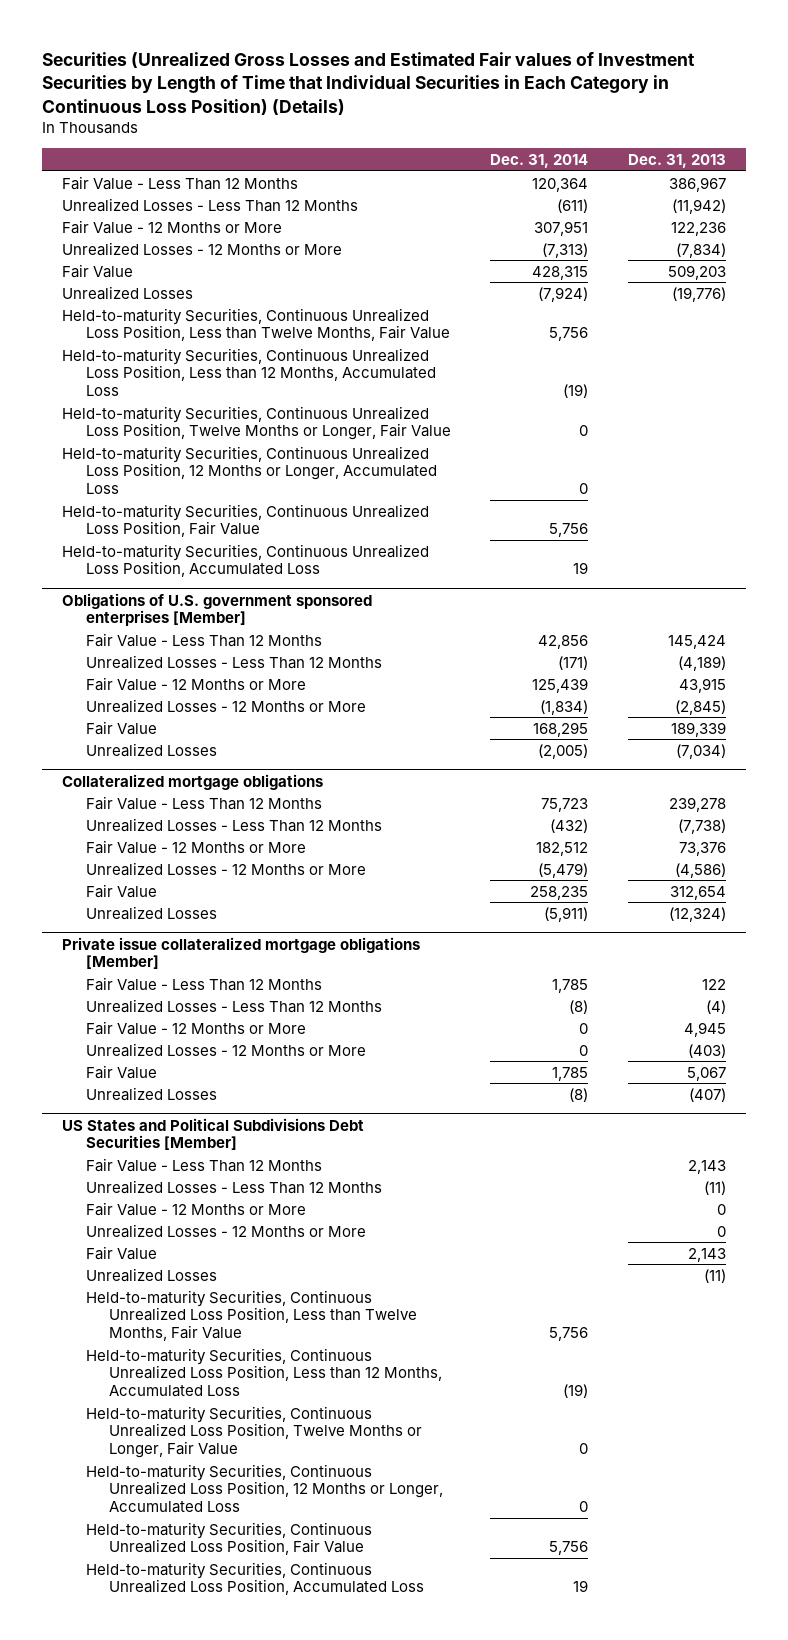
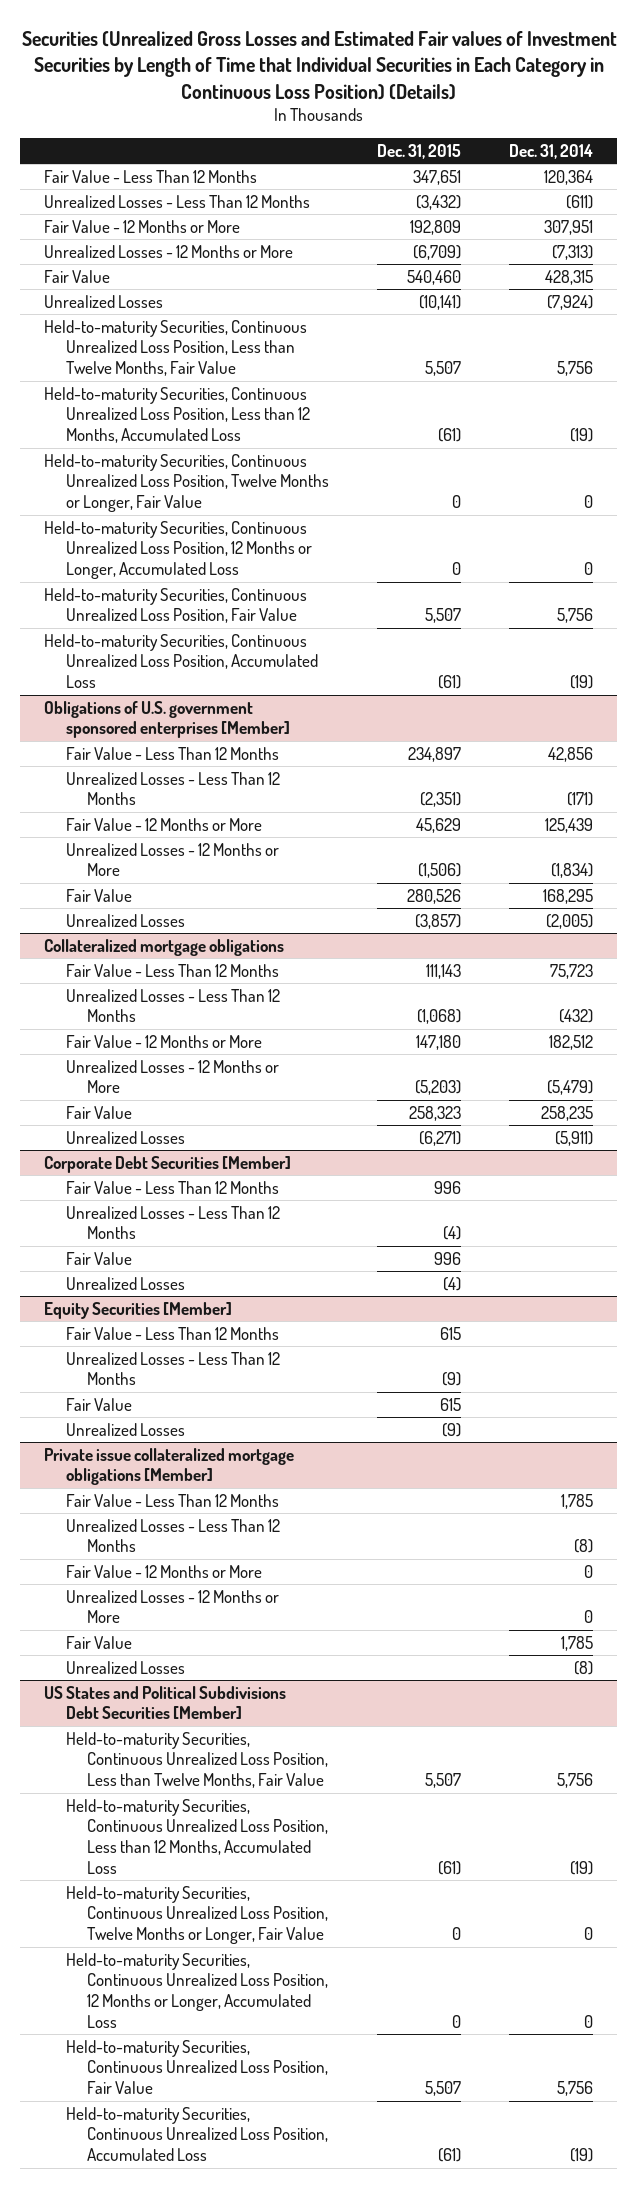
- | Dec. 31, 2014 | Dec. 31, 2013
+ | Dec. 31, 2015 | Dec. 31, 2014
- Held-to-maturity Securities, Continuous Unrealized Loss Position, Accumulated Loss | 19 |
+ Held-to-maturity Securities, Continuous Unrealized Loss Position, Accumulated Loss | (61) | (19)
+ Corporate Debt Securities [Member]
+ Fair Value - Less Than 12 Months | 996 |
+ Unrealized Losses - Less Than 12 Months | (4) |
+ Fair Value | 996 |
+ Unrealized Losses | (4) |
+ Equity Securities [Member]
+ Fair Value - Less Than 12 Months | 615 |
+ Unrealized Losses - Less Than 12 Months | (9) |
+ Fair Value | 615 |
+ Unrealized Losses | (9) |
@ US States and Political Subdivisions Debt Securities [Member]
- Fair Value - Less Than 12 Months | | 2,143
- Unrealized Losses - Less Than 12 Months | | (11)
- Fair Value - 12 Months or More | | 0
- Unrealized Losses - 12 Months or More | | 0
- Fair Value | | 2,143
- Unrealized Losses | | (11)
- Held-to-maturity Securities, Continuous Unrealized Loss Position, Accumulated Loss | 19 |
+ Held-to-maturity Securities, Continuous Unrealized Loss Position, Accumulated Loss | (61) | (19)

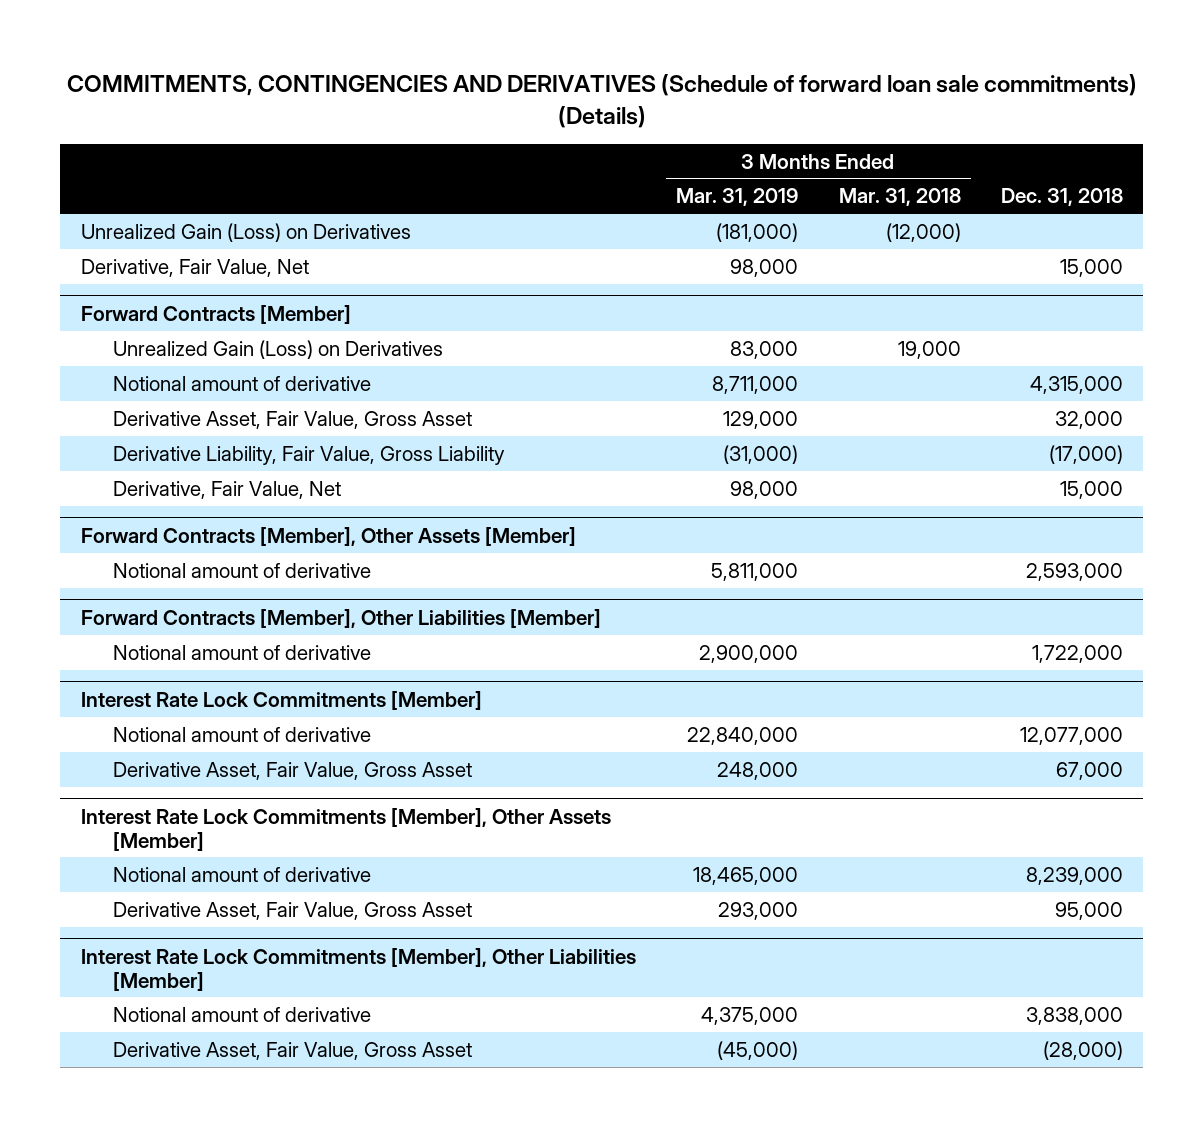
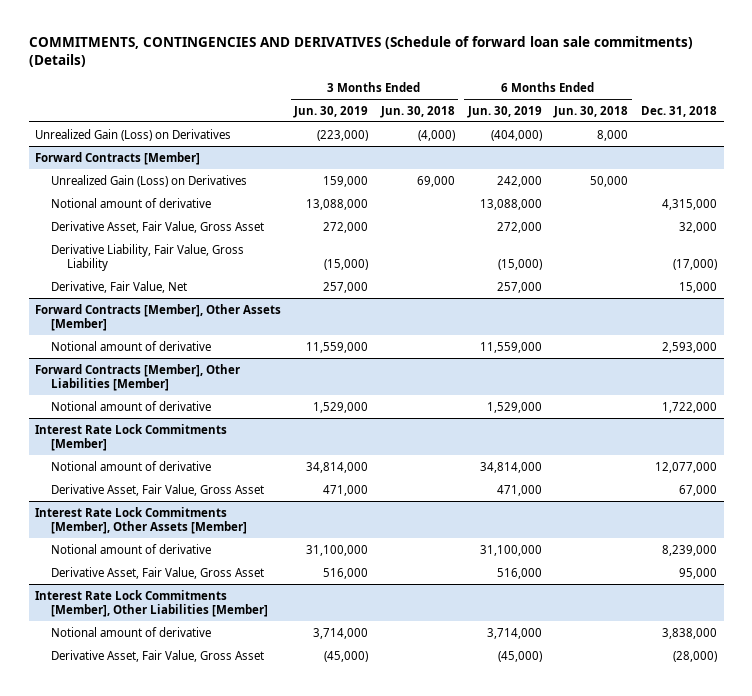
- | 3 Months Ended Mar. 31, 2019 | 3 Months Ended Mar. 31, 2018 | Dec. 31, 2018
+ | 3 Months Ended Jun. 30, 2019 | 3 Months Ended Jun. 30, 2018 | 6 Months Ended Jun. 30, 2019 | 6 Months Ended Jun. 30, 2018 | Dec. 31, 2018
- Derivative, Fair Value, Net | 98,000 | | 15,000

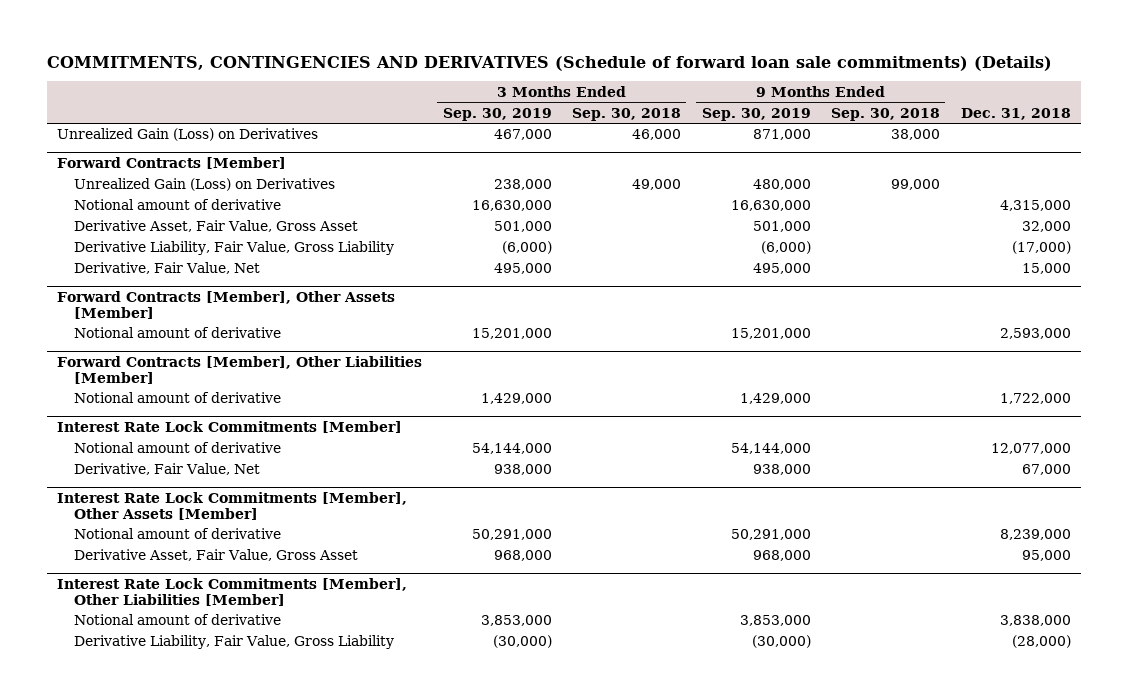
- | 3 Months Ended Jun. 30, 2019 | 3 Months Ended Jun. 30, 2018 | 6 Months Ended Jun. 30, 2019 | 6 Months Ended Jun. 30, 2018 | Dec. 31, 2018
+ | 3 Months Ended Sep. 30, 2019 | 3 Months Ended Sep. 30, 2018 | 9 Months Ended Sep. 30, 2019 | 9 Months Ended Sep. 30, 2018 | Dec. 31, 2018
@ Interest Rate Lock Commitments [Member]
- Derivative Asset, Fair Value, Gross Asset | 471,000 | | 471,000 | | 67,000
+ Derivative, Fair Value, Net | 938,000 | | 938,000 | | 67,000
@ Interest Rate Lock Commitments [Member], Other Liabilities [Member]
- Derivative Asset, Fair Value, Gross Asset | (45,000) | | (45,000) | | (28,000)
+ Derivative Liability, Fair Value, Gross Liability | (30,000) | | (30,000) | | (28,000)

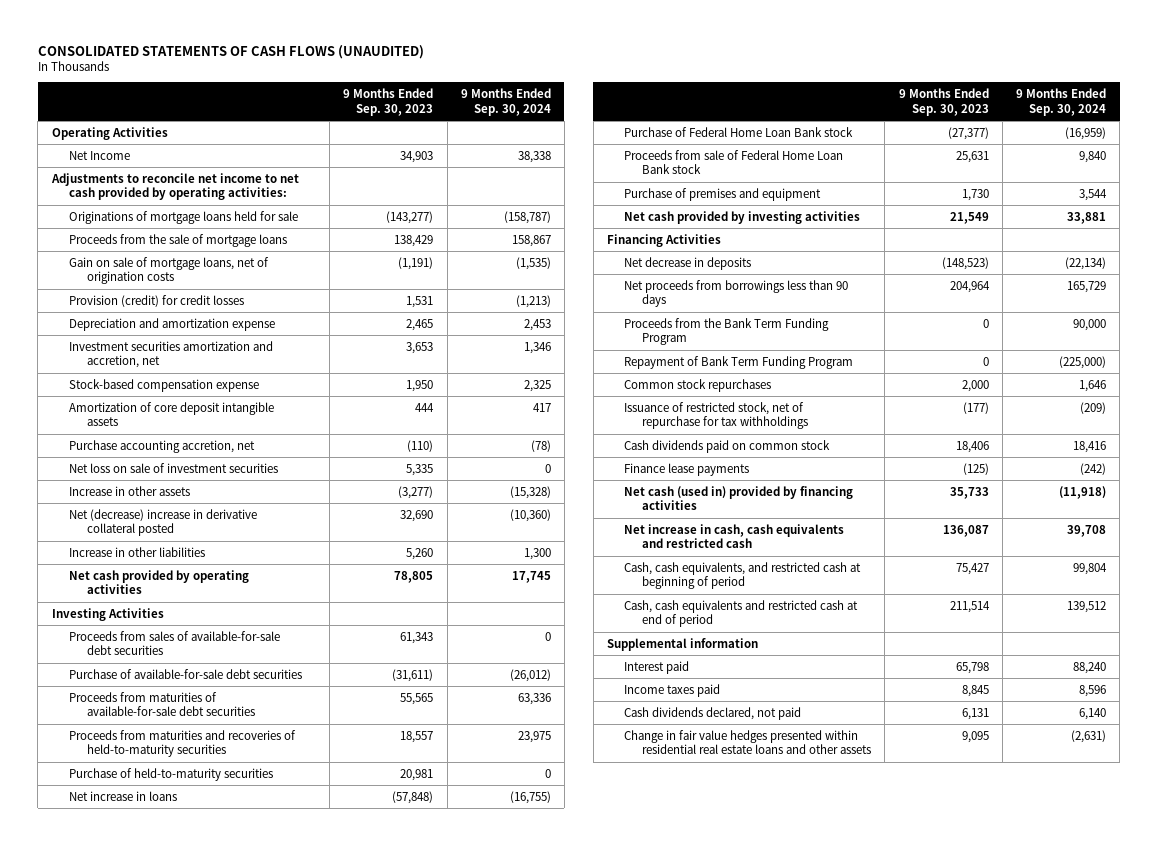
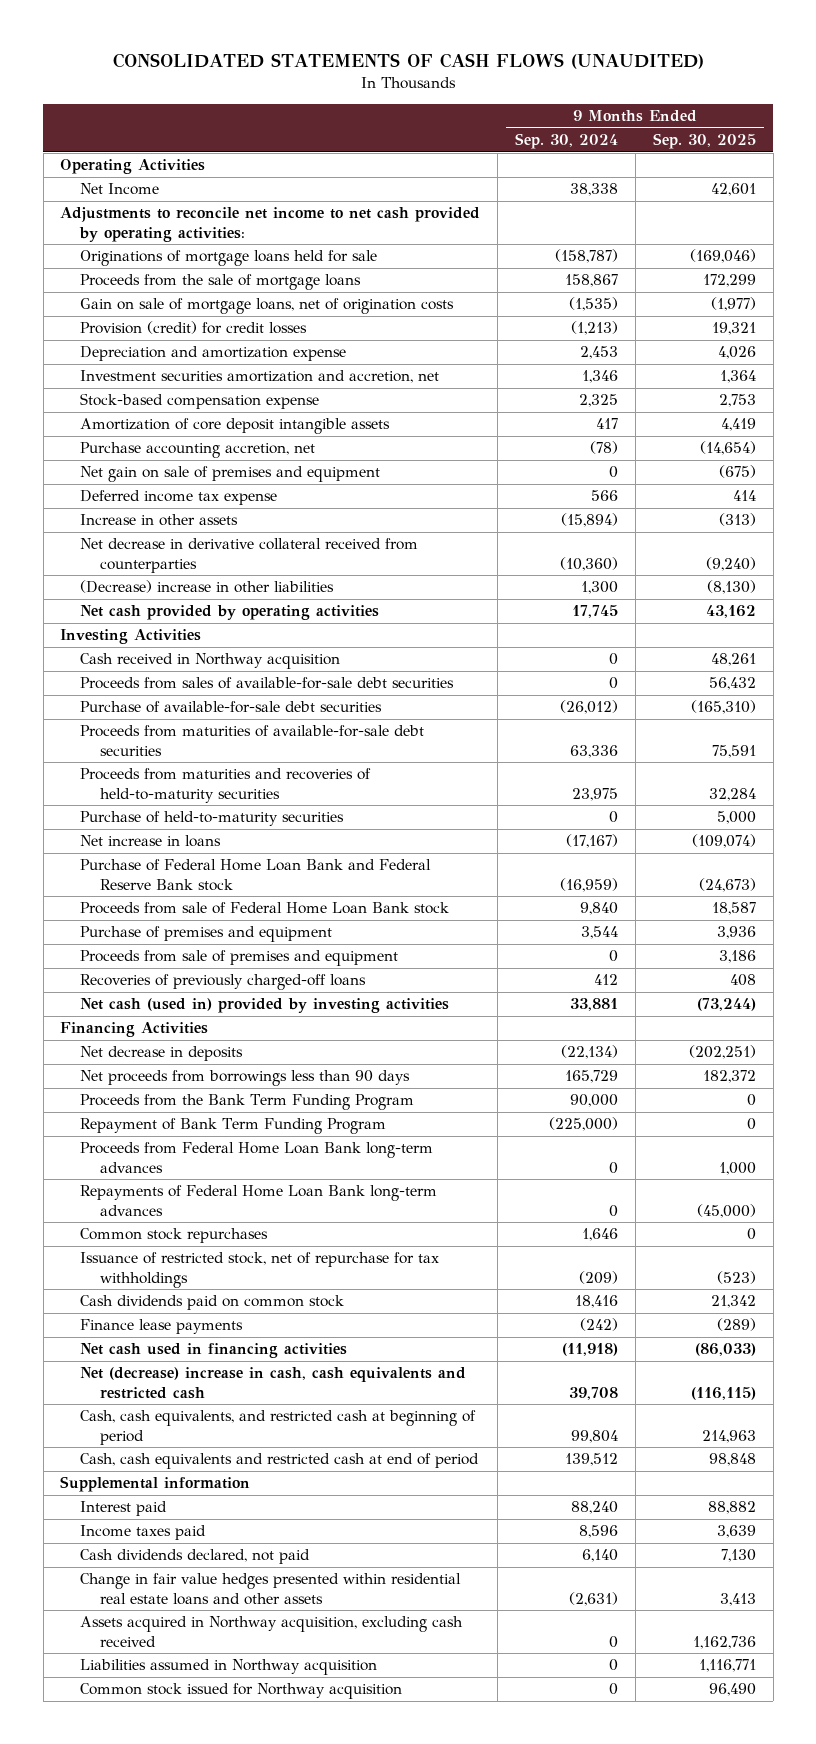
- | 9 Months Ended Sep. 30, 2023 | 9 Months Ended Sep. 30, 2024
+ | 9 Months Ended Sep. 30, 2024 | 9 Months Ended Sep. 30, 2025
- Net loss on sale of investment securities | 5,335 | 0
- Increase in other assets | (3,277) | (15,328)
- Net (decrease) increase in derivative collateral posted | 32,690 | (10,360)
- Increase in other liabilities | 5,260 | 1,300
+ Net gain on sale of premises and equipment | 0 | (675)
+ Deferred income tax expense | 566 | 414
+ Increase in other assets | (15,894) | (313)
+ Net decrease in derivative collateral received from counterparties | (10,360) | (9,240)
+ (Decrease) increase in other liabilities | 1,300 | (8,130)
+ Cash received in Northway acquisition | 0 | 48,261
- Net increase in loans | (57,848) | (16,755)
- Purchase of Federal Home Loan Bank stock | (27,377) | (16,959)
+ Net increase in loans | (17,167) | (109,074)
+ Purchase of Federal Home Loan Bank and Federal Reserve Bank stock | (16,959) | (24,673)
- Net cash provided by investing activities | 21,549 | 33,881
+ Proceeds from sale of premises and equipment | 0 | 3,186
+ Recoveries of previously charged-off loans | 412 | 408
+ Net cash (used in) provided by investing activities | 33,881 | (73,244)
+ Proceeds from Federal Home Loan Bank long-term advances | 0 | 1,000
+ Repayments of Federal Home Loan Bank long-term advances | 0 | (45,000)
- Net cash (used in) provided by financing activities | 35,733 | (11,918)
- Net increase in cash, cash equivalents and restricted cash | 136,087 | 39,708
+ Net cash used in financing activities | (11,918) | (86,033)
+ Net (decrease) increase in cash, cash equivalents and restricted cash | 39,708 | (116,115)
+ Assets acquired in Northway acquisition, excluding cash received | 0 | 1,162,736
+ Liabilities assumed in Northway acquisition | 0 | 1,116,771
+ Common stock issued for Northway acquisition | 0 | 96,490

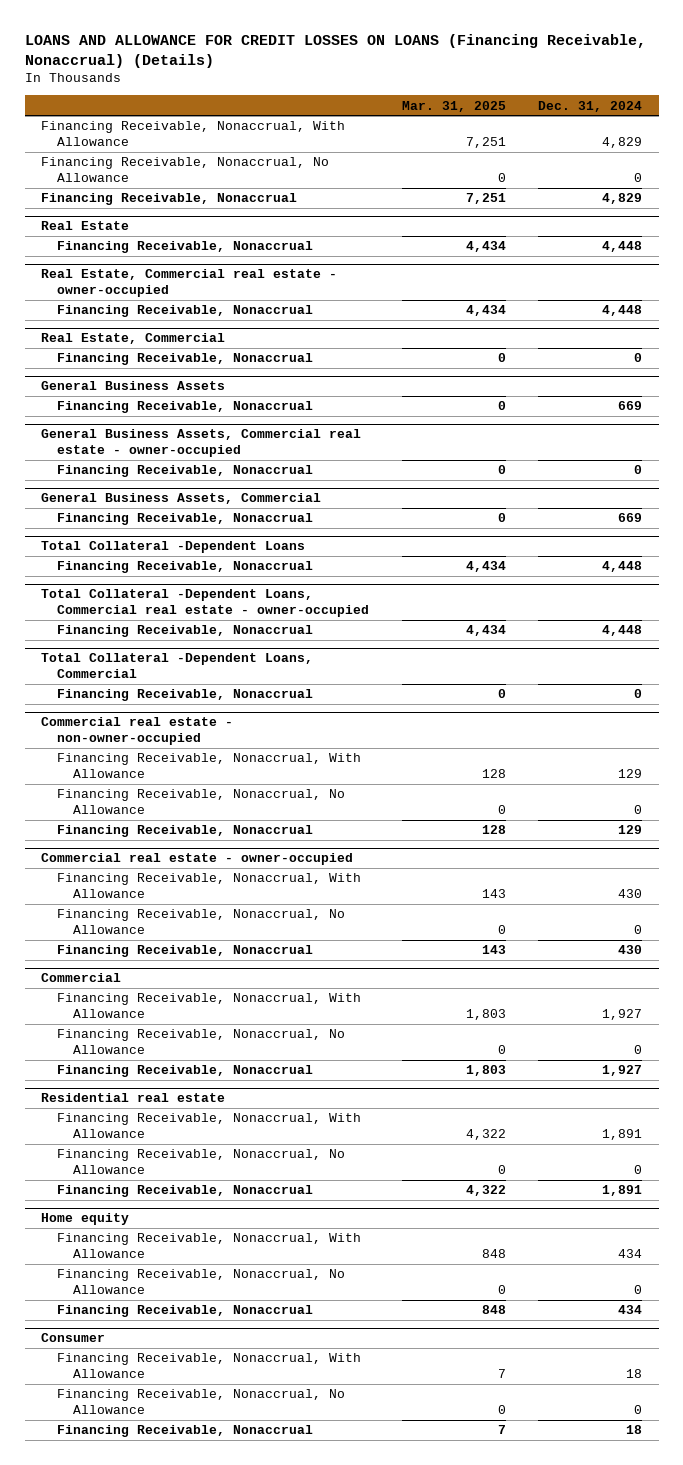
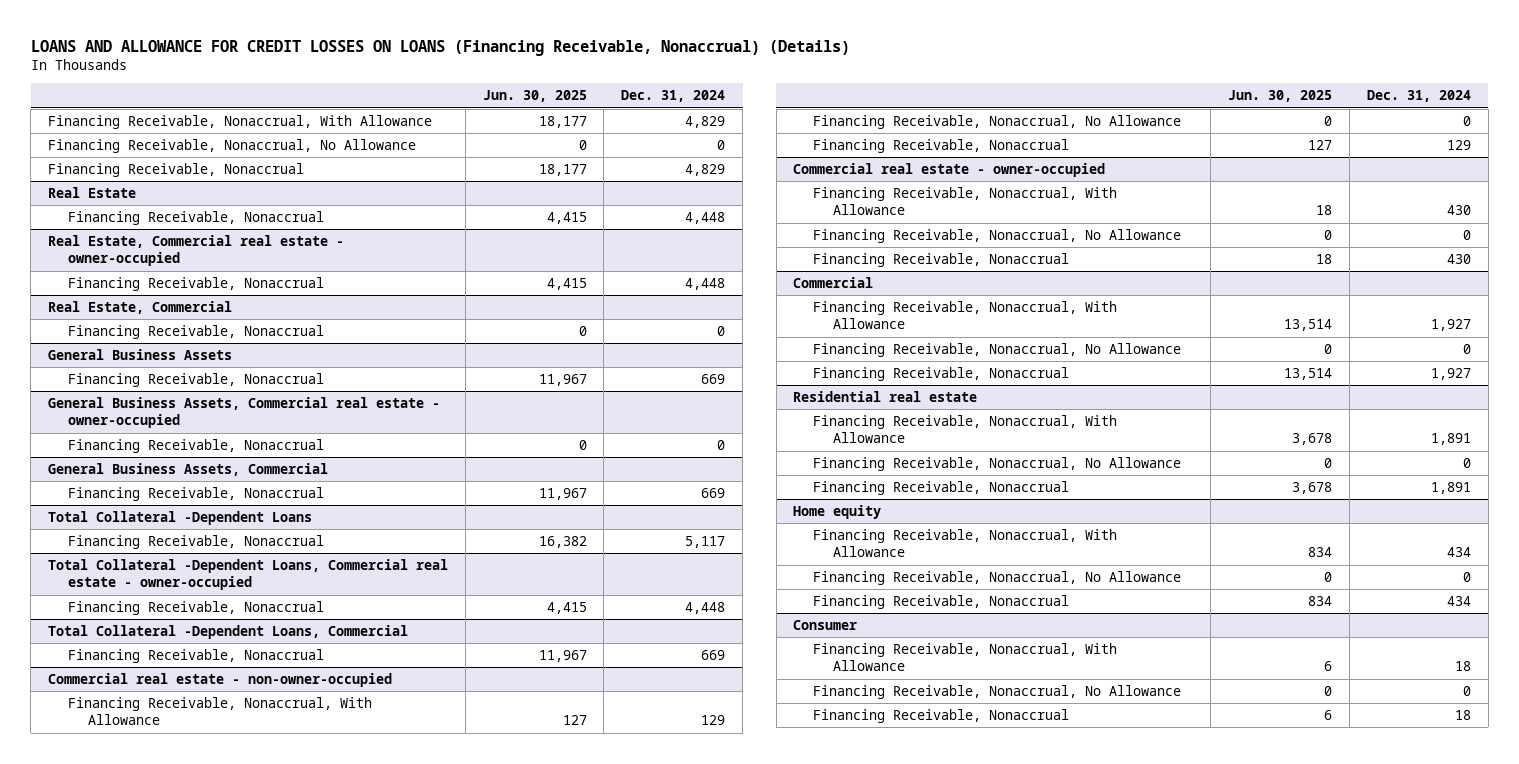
- | Mar. 31, 2025 | Dec. 31, 2024
+ | Jun. 30, 2025 | Dec. 31, 2024
@ Total Collateral -Dependent Loans
- Financing Receivable, Nonaccrual | 4,434 | 4,448
+ Financing Receivable, Nonaccrual | 16,382 | 5,117
@ Total Collateral -Dependent Loans, Commercial
- Financing Receivable, Nonaccrual | 0 | 0
+ Financing Receivable, Nonaccrual | 11,967 | 669

